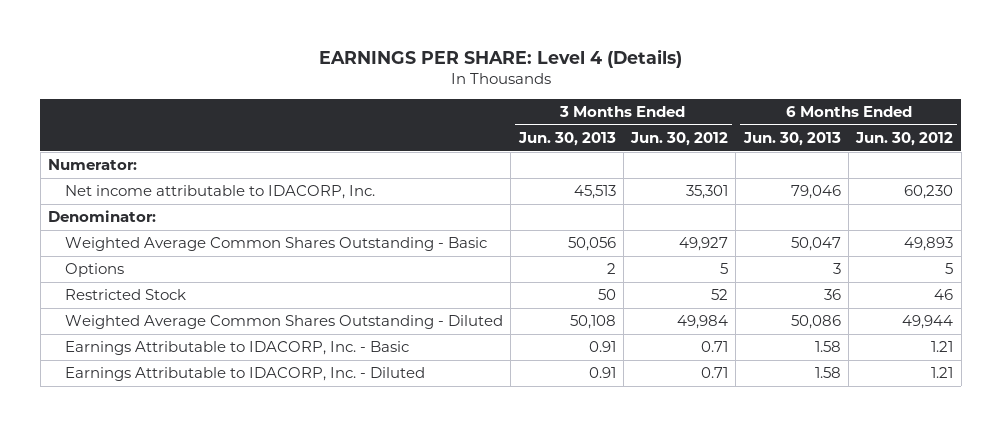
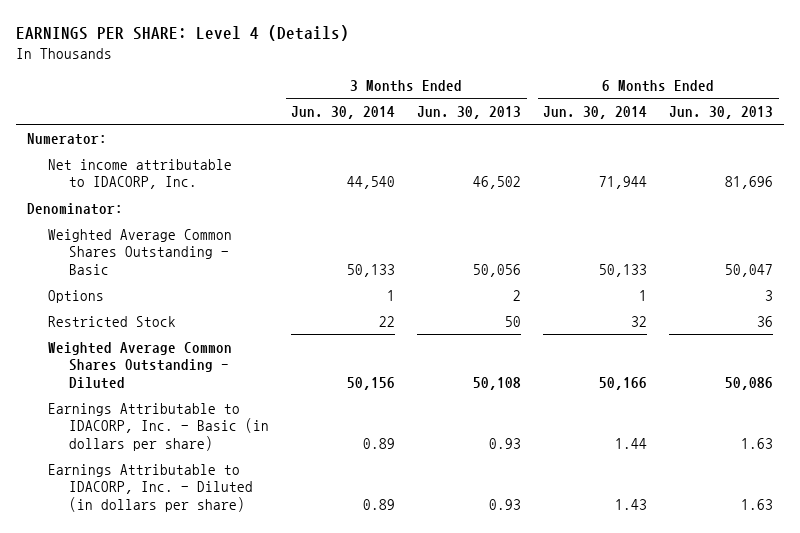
- | 3 Months Ended Jun. 30, 2013 | 3 Months Ended Jun. 30, 2012 | 6 Months Ended Jun. 30, 2013 | 6 Months Ended Jun. 30, 2012
+ | 3 Months Ended Jun. 30, 2014 | 3 Months Ended Jun. 30, 2013 | 6 Months Ended Jun. 30, 2014 | 6 Months Ended Jun. 30, 2013
- Net income attributable to IDACORP, Inc. | 45,513 | 35,301 | 79,046 | 60,230
+ Net income attributable to IDACORP, Inc. | 44,540 | 46,502 | 71,944 | 81,696
- Earnings Attributable to IDACORP, Inc. - Basic | 0.91 | 0.71 | 1.58 | 1.21
- Earnings Attributable to IDACORP, Inc. - Diluted | 0.91 | 0.71 | 1.58 | 1.21
+ Earnings Attributable to IDACORP, Inc. - Basic (in dollars per share) | 0.89 | 0.93 | 1.44 | 1.63
+ Earnings Attributable to IDACORP, Inc. - Diluted (in dollars per share) | 0.89 | 0.93 | 1.43 | 1.63

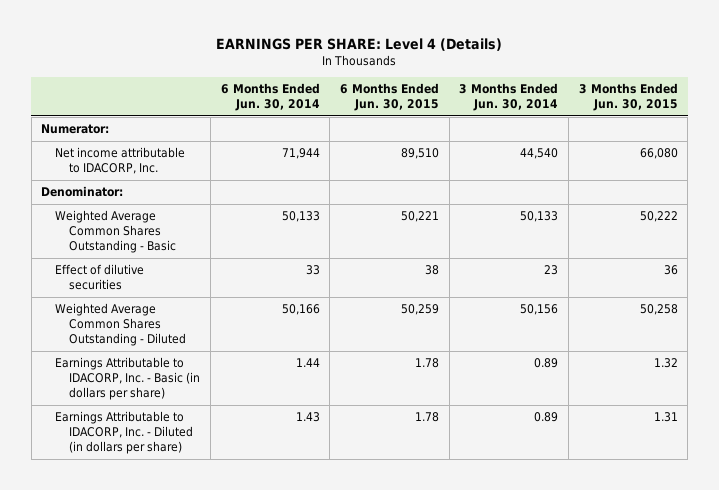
- | 3 Months Ended Jun. 30, 2014 | 3 Months Ended Jun. 30, 2013 | 6 Months Ended Jun. 30, 2014 | 6 Months Ended Jun. 30, 2013
+ | 6 Months Ended Jun. 30, 2014 | 6 Months Ended Jun. 30, 2015 | 3 Months Ended Jun. 30, 2014 | 3 Months Ended Jun. 30, 2015
- Options | 1 | 2 | 1 | 3
- Restricted Stock | 22 | 50 | 32 | 36
+ Effect of dilutive securities | 33 | 38 | 23 | 36

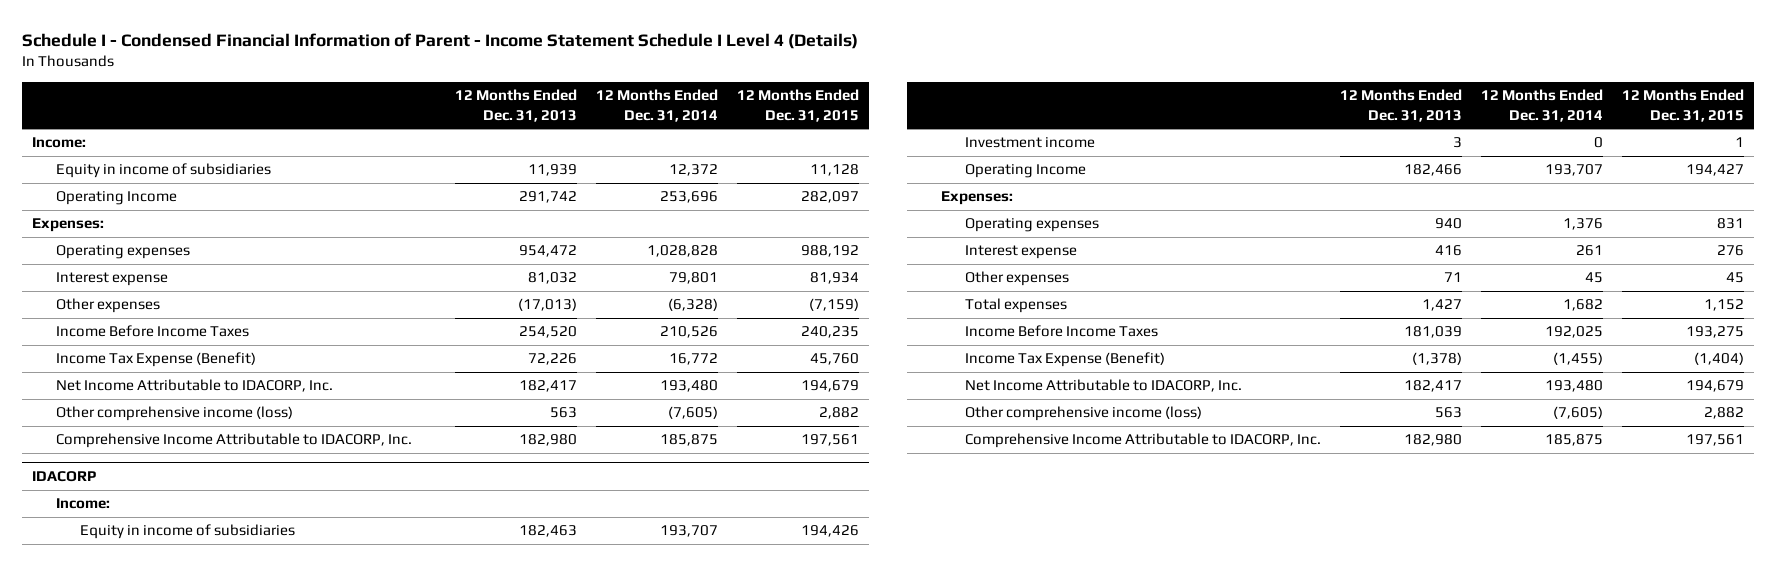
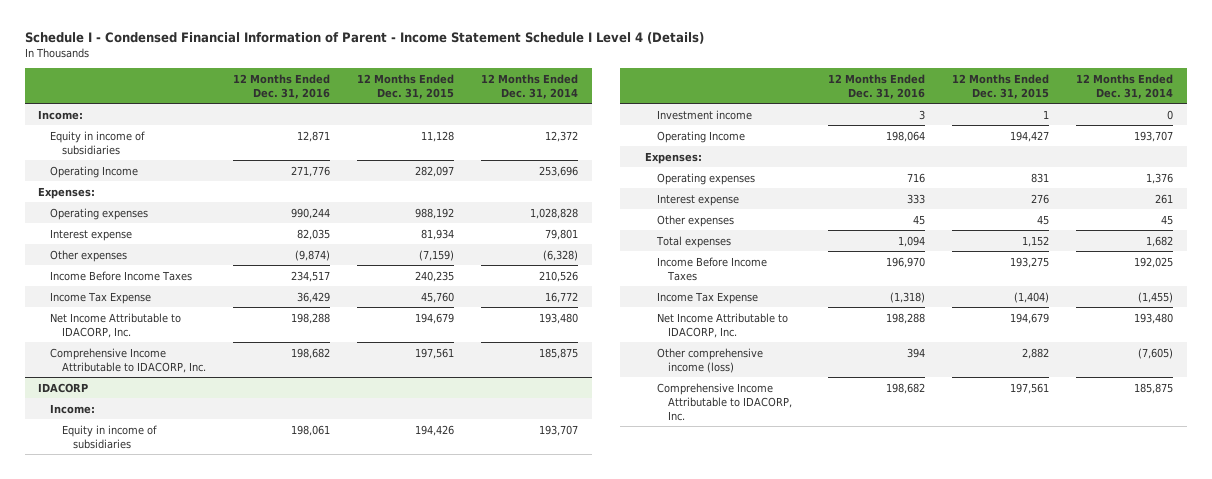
- | 12 Months Ended Dec. 31, 2013 | 12 Months Ended Dec. 31, 2014 | 12 Months Ended Dec. 31, 2015
+ | 12 Months Ended Dec. 31, 2016 | 12 Months Ended Dec. 31, 2015 | 12 Months Ended Dec. 31, 2014
- Income Tax Expense (Benefit) | 72,226 | 16,772 | 45,760
+ Income Tax Expense | 36,429 | 45,760 | 16,772
- Other comprehensive income (loss) | 563 | (7,605) | 2,882
@ IDACORP
- Income Tax Expense (Benefit) | (1,378) | (1,455) | (1,404)
+ Income Tax Expense | (1,318) | (1,404) | (1,455)

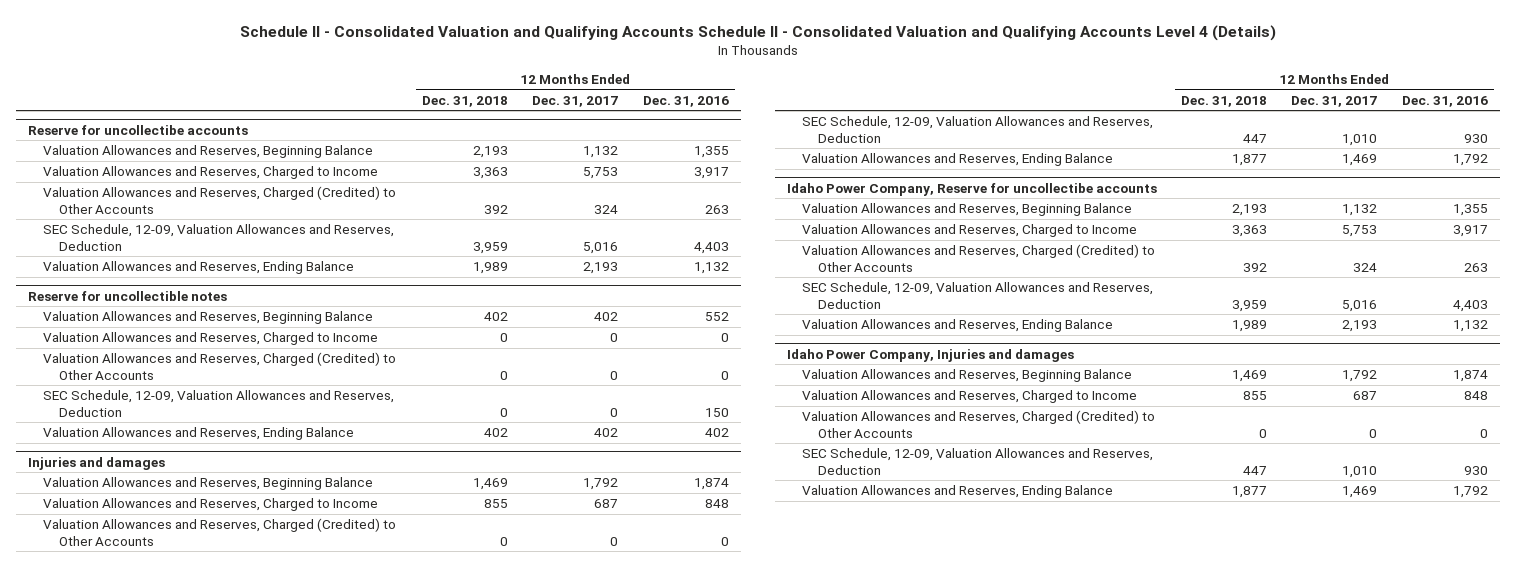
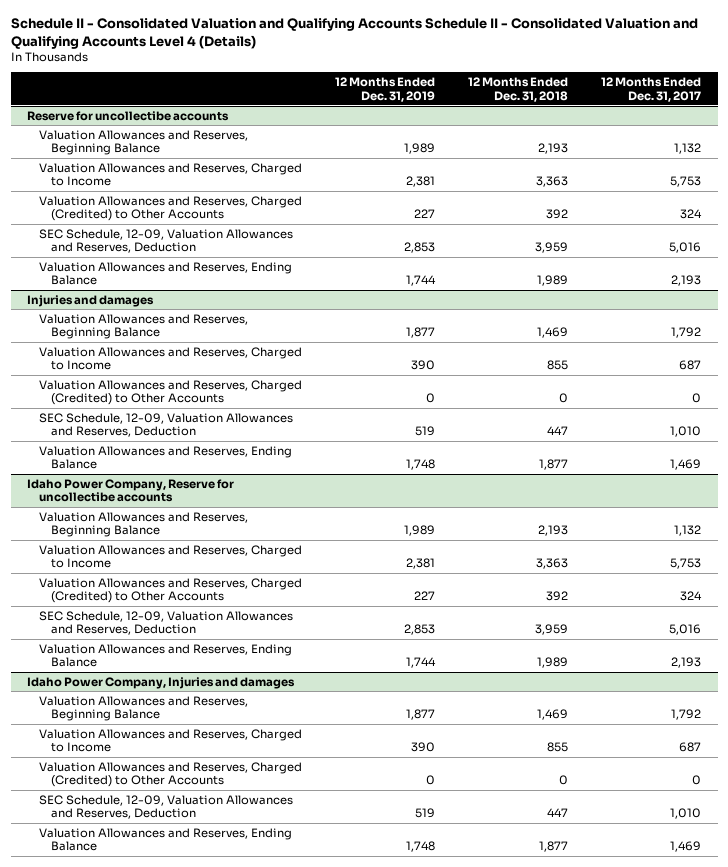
- | 12 Months Ended Dec. 31, 2018 | 12 Months Ended Dec. 31, 2017 | 12 Months Ended Dec. 31, 2016
+ | 12 Months Ended Dec. 31, 2019 | 12 Months Ended Dec. 31, 2018 | 12 Months Ended Dec. 31, 2017
- Reserve for uncollectible notes
- Valuation Allowances and Reserves, Beginning Balance | 402 | 402 | 552
- Valuation Allowances and Reserves, Charged to Income | 0 | 0 | 0
- Valuation Allowances and Reserves, Charged (Credited) to Other Accounts | 0 | 0 | 0
- SEC Schedule, 12-09, Valuation Allowances and Reserves, Deduction | 0 | 0 | 150
- Valuation Allowances and Reserves, Ending Balance | 402 | 402 | 402

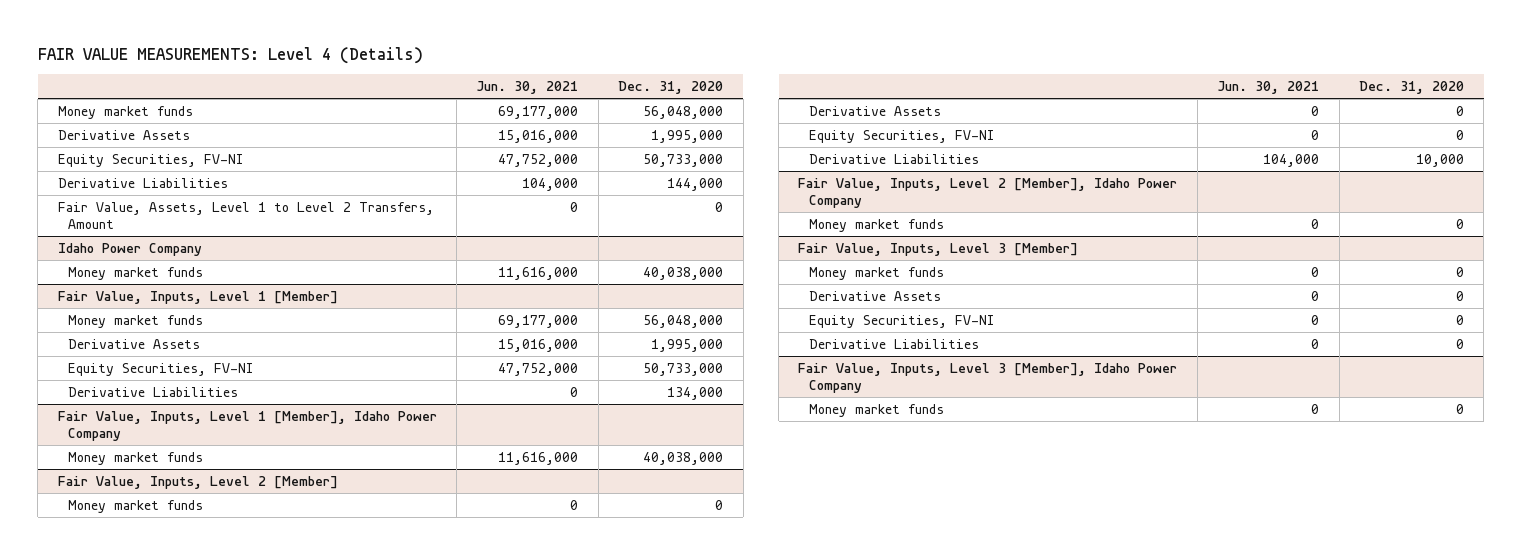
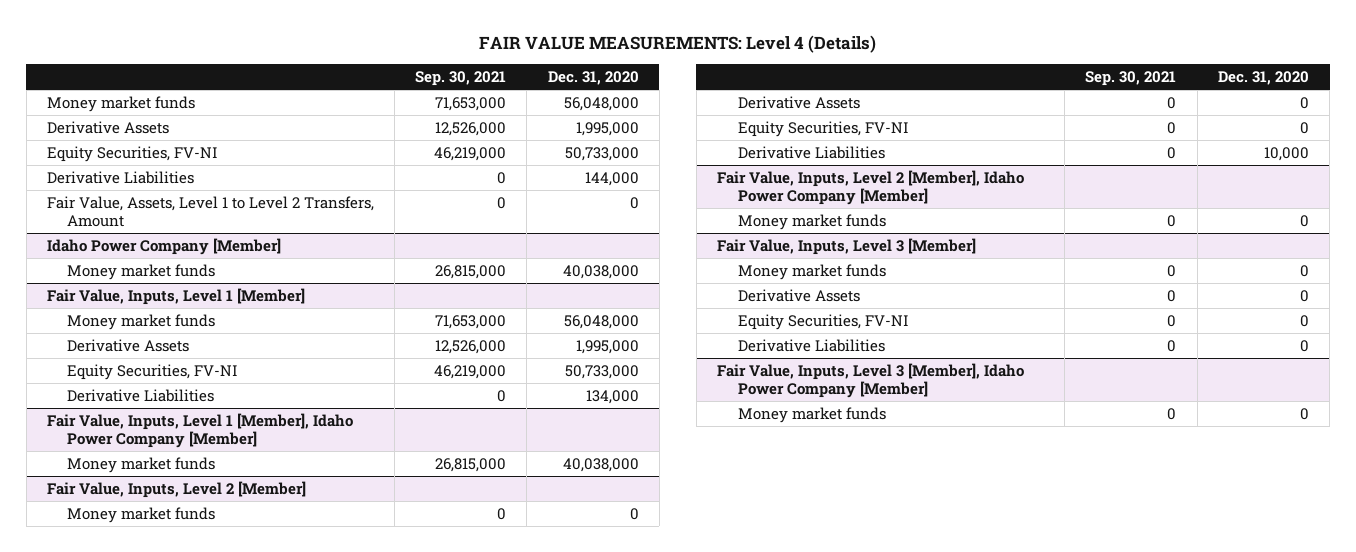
- | Jun. 30, 2021 | Dec. 31, 2020
+ | Sep. 30, 2021 | Dec. 31, 2020
- Idaho Power Company
+ Idaho Power Company [Member]
- Fair Value, Inputs, Level 1 [Member], Idaho Power Company
+ Fair Value, Inputs, Level 1 [Member], Idaho Power Company [Member]
- Fair Value, Inputs, Level 2 [Member], Idaho Power Company
+ Fair Value, Inputs, Level 2 [Member], Idaho Power Company [Member]
- Fair Value, Inputs, Level 3 [Member], Idaho Power Company
+ Fair Value, Inputs, Level 3 [Member], Idaho Power Company [Member]

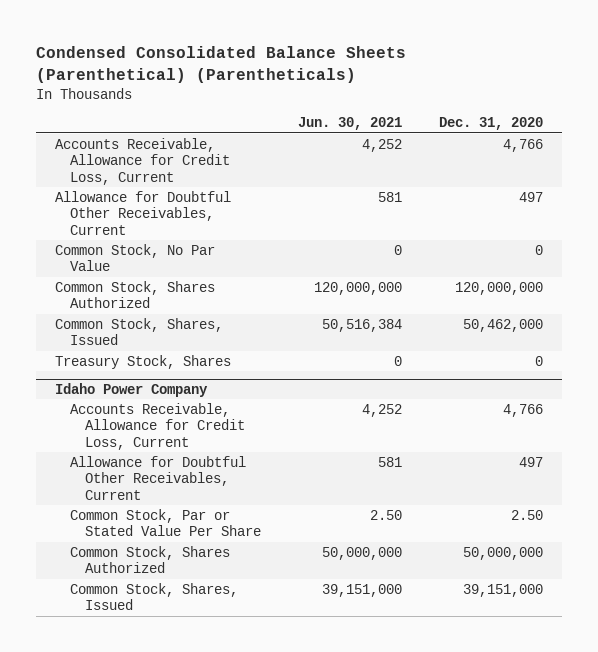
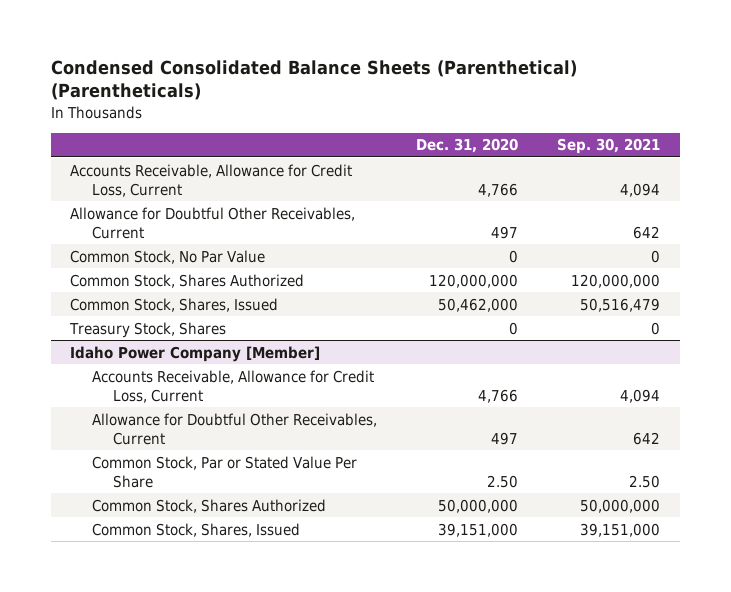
- | Jun. 30, 2021 | Dec. 31, 2020
+ | Dec. 31, 2020 | Sep. 30, 2021
- Idaho Power Company
+ Idaho Power Company [Member]

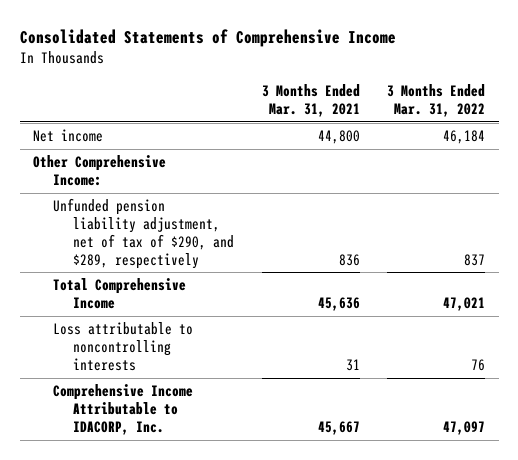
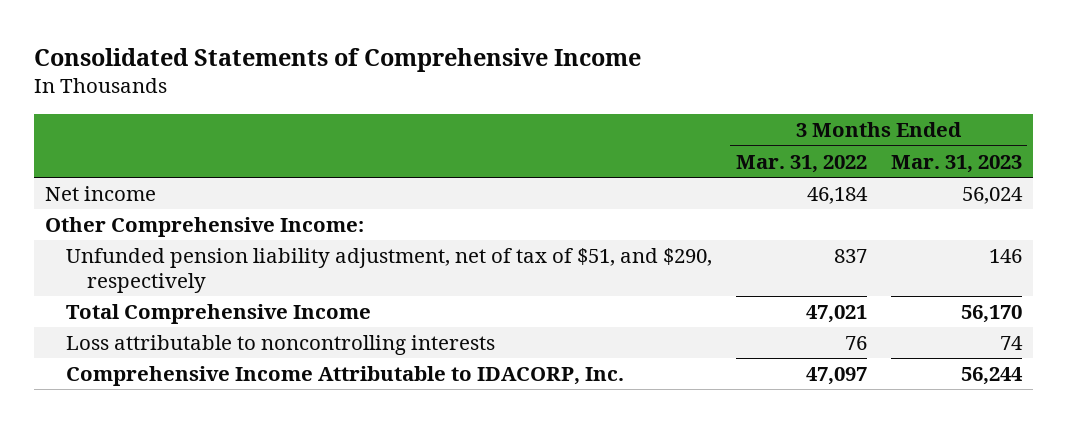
- | 3 Months Ended Mar. 31, 2021 | 3 Months Ended Mar. 31, 2022
+ | 3 Months Ended Mar. 31, 2022 | 3 Months Ended Mar. 31, 2023
- Unfunded pension liability adjustment, net of tax of $290, and $289, respectively | 836 | 837
+ Unfunded pension liability adjustment, net of tax of $51, and $290, respectively | 837 | 146

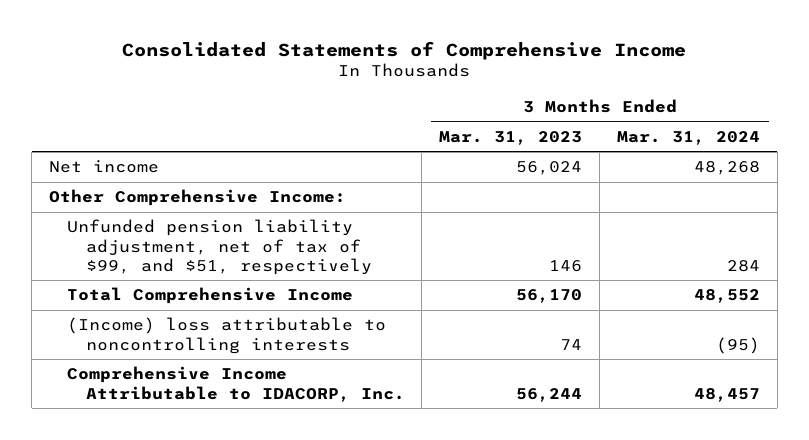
- | 3 Months Ended Mar. 31, 2022 | 3 Months Ended Mar. 31, 2023
+ | 3 Months Ended Mar. 31, 2023 | 3 Months Ended Mar. 31, 2024
- Unfunded pension liability adjustment, net of tax of $51, and $290, respectively | 837 | 146
+ Unfunded pension liability adjustment, net of tax of $99, and $51, respectively | 146 | 284
- Loss attributable to noncontrolling interests | 76 | 74
+ (Income) loss attributable to noncontrolling interests | 74 | (95)

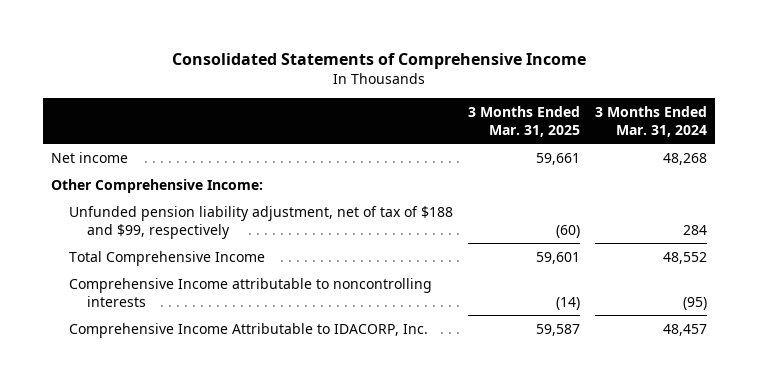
- | 3 Months Ended Mar. 31, 2023 | 3 Months Ended Mar. 31, 2024
+ | 3 Months Ended Mar. 31, 2025 | 3 Months Ended Mar. 31, 2024
- Unfunded pension liability adjustment, net of tax of $99, and $51, respectively | 146 | 284
+ Unfunded pension liability adjustment, net of tax of $188 and $99, respectively | (60) | 284
- (Income) loss attributable to noncontrolling interests | 74 | (95)
+ Comprehensive Income attributable to noncontrolling interests | (14) | (95)

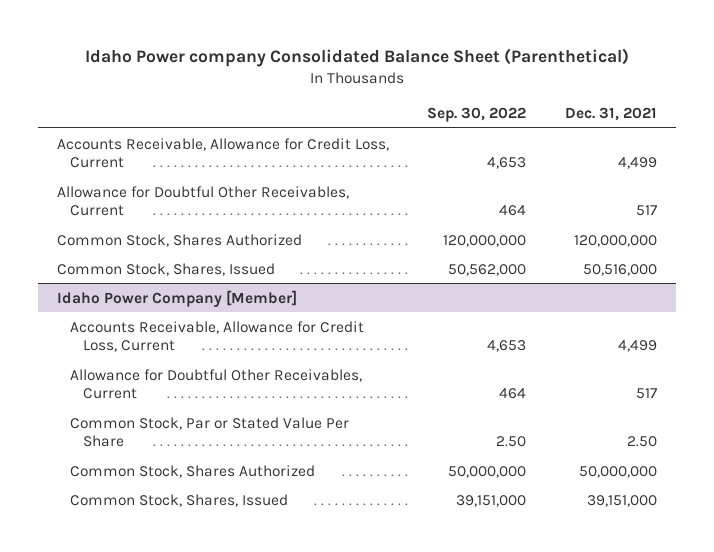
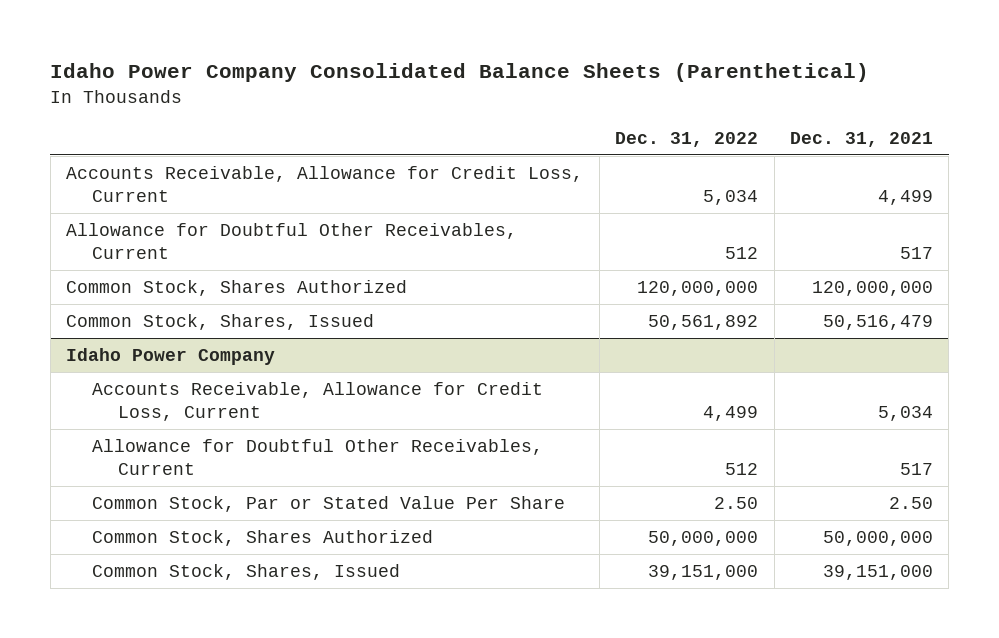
- Idaho Power company Consolidated Balance Sheet (Parenthetical)
+ Idaho Power Company Consolidated Balance Sheets (Parenthetical)
- | Sep. 30, 2022 | Dec. 31, 2021
+ | Dec. 31, 2022 | Dec. 31, 2021
- Common Stock, Shares, Issued | 50,562,000 | 50,516,000
- Idaho Power Company [Member]
- Accounts Receivable, Allowance for Credit Loss, Current | 4,653 | 4,499
+ Common Stock, Shares, Issued | 50,561,892 | 50,516,479
+ Idaho Power Company
+ Accounts Receivable, Allowance for Credit Loss, Current | 4,499 | 5,034

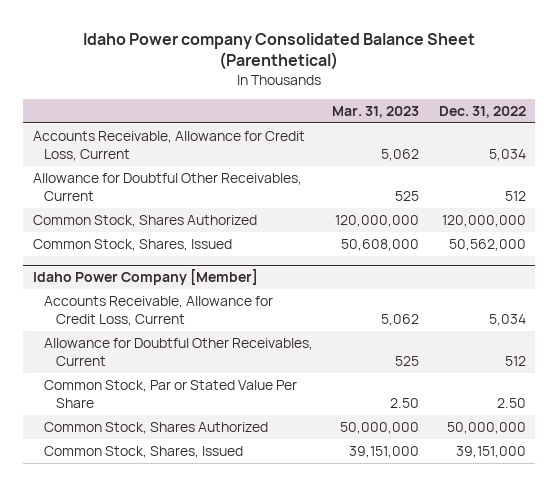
- Idaho Power Company Consolidated Balance Sheets (Parenthetical)
+ Idaho Power company Consolidated Balance Sheet (Parenthetical)
- | Dec. 31, 2022 | Dec. 31, 2021
+ | Mar. 31, 2023 | Dec. 31, 2022
- Common Stock, Shares, Issued | 50,561,892 | 50,516,479
- Idaho Power Company
- Accounts Receivable, Allowance for Credit Loss, Current | 4,499 | 5,034
+ Common Stock, Shares, Issued | 50,608,000 | 50,562,000
+ Idaho Power Company [Member]
+ Accounts Receivable, Allowance for Credit Loss, Current | 5,062 | 5,034

